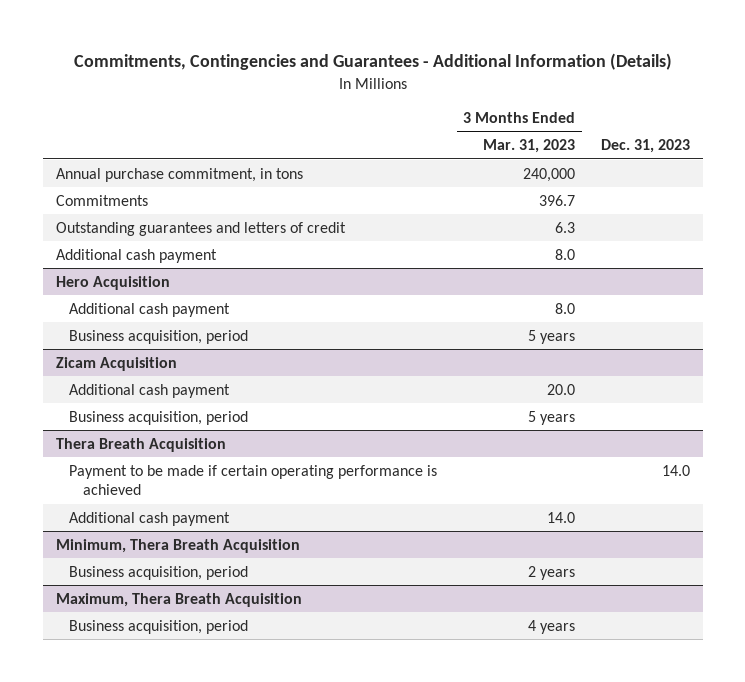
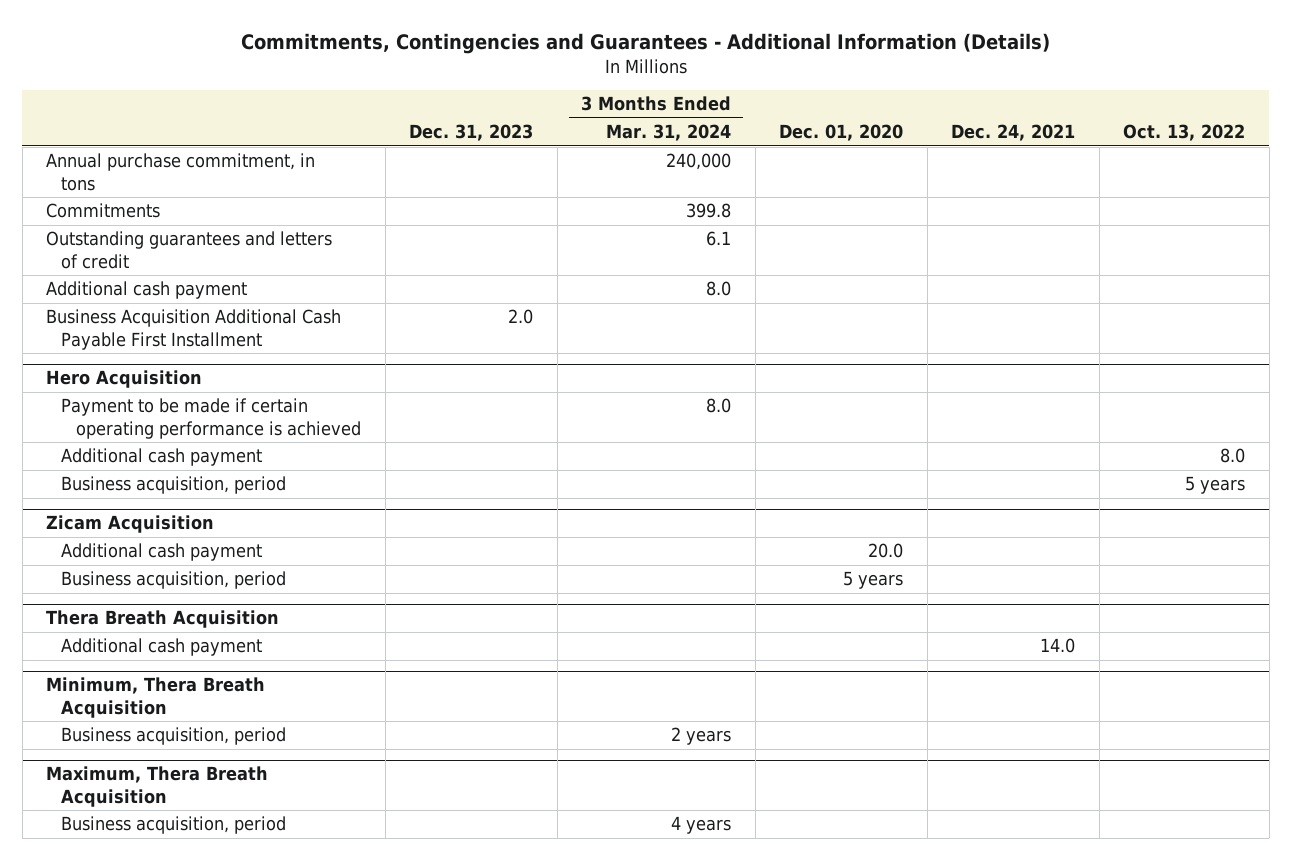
- | 3 Months Ended Mar. 31, 2023 | Dec. 31, 2023
+ | Dec. 31, 2023 | 3 Months Ended Mar. 31, 2024 | Dec. 01, 2020 | Dec. 24, 2021 | Oct. 13, 2022
+ Business Acquisition Additional Cash Payable First Installment | 2.0 | | | |
@ Hero Acquisition
+ Payment to be made if certain operating performance is achieved | | 8.0 | | |
@ Thera Breath Acquisition
- Payment to be made if certain operating performance is achieved | | 14.0

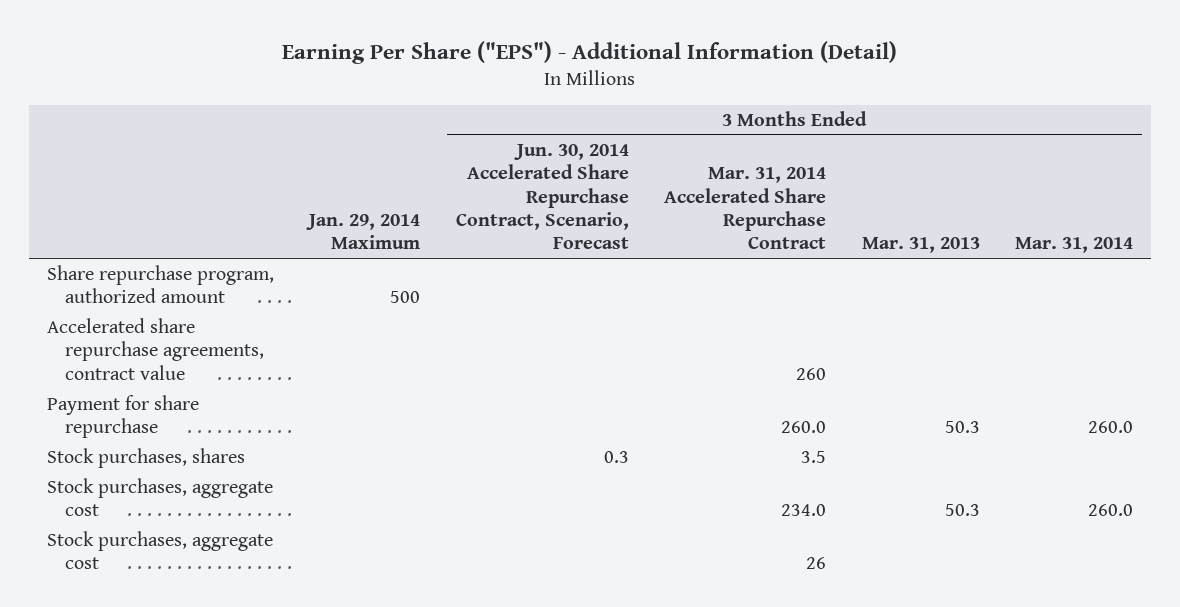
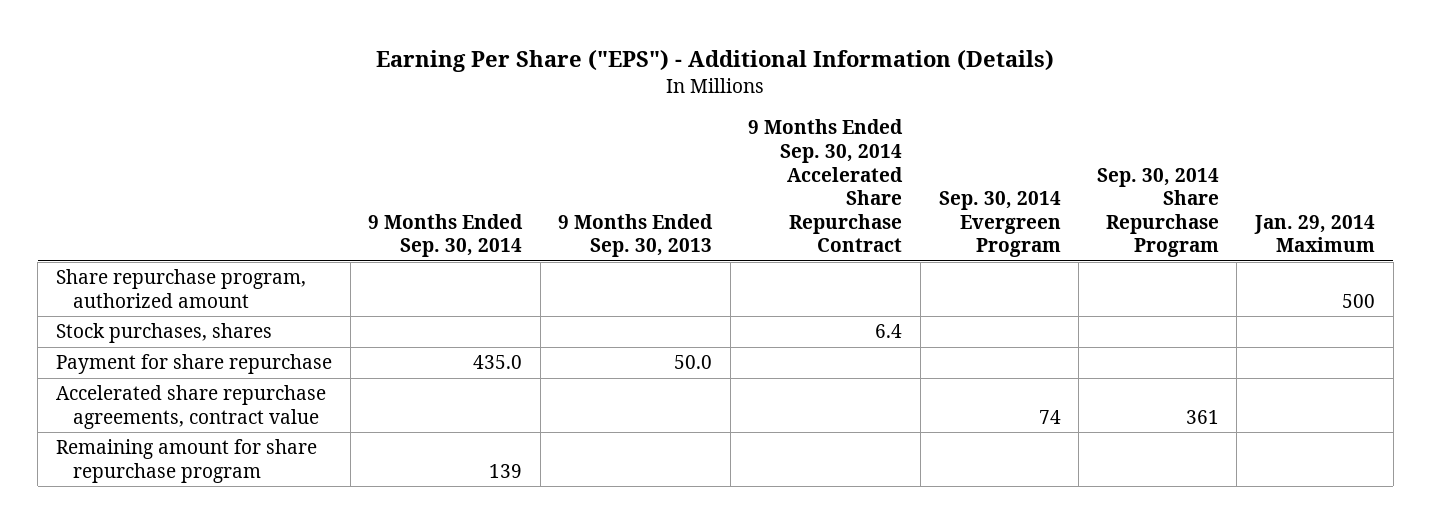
- Earning Per Share ("EPS") - Additional Information (Detail)
+ Earning Per Share ("EPS") - Additional Information (Details)
- | Jan. 29, 2014 Maximum | 3 Months Ended Jun. 30, 2014 Accelerated Share Repurchase Contract, Scenario, Forecast | 3 Months Ended Mar. 31, 2014 Accelerated Share Repurchase Contract | 3 Months Ended Mar. 31, 2013 | 3 Months Ended Mar. 31, 2014
+ | 9 Months Ended Sep. 30, 2014 | 9 Months Ended Sep. 30, 2013 | 9 Months Ended Sep. 30, 2014 Accelerated Share Repurchase Contract | Sep. 30, 2014 Evergreen Program | Sep. 30, 2014 Share Repurchase Program | Jan. 29, 2014 Maximum
- Stock purchases, aggregate cost | | | 234.0 | 50.3 | 260.0
- Stock purchases, aggregate cost | | | 26 | |
moved down: Payment for share repurchase | 435.0 | 50.0 | | | |
moved down: Accelerated share repurchase agreements, contract value | | | | 74 | 361 |
+ Remaining amount for share repurchase program | 139 | | | | |

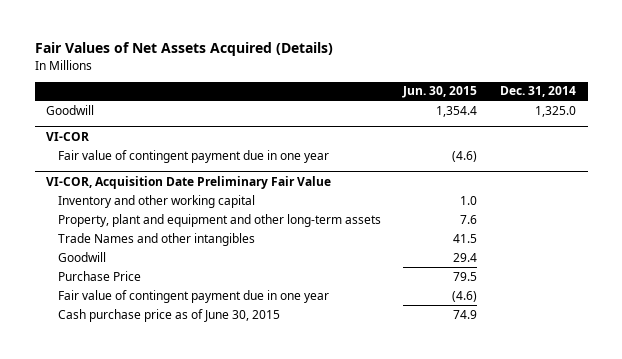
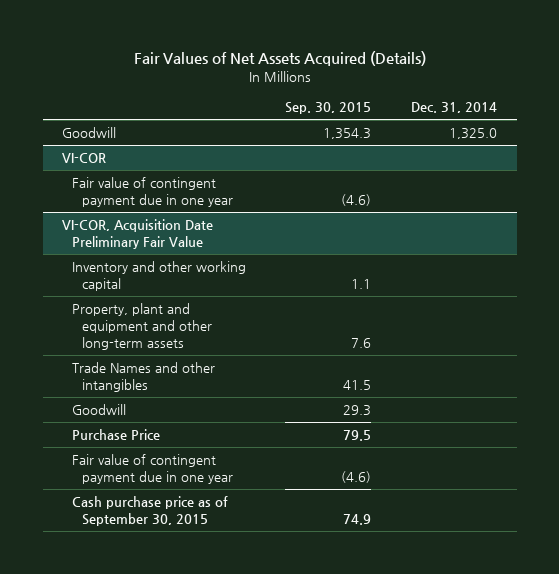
- | Jun. 30, 2015 | Dec. 31, 2014
+ | Sep. 30, 2015 | Dec. 31, 2014
@ VI-COR, Acquisition Date Preliminary Fair Value
- Cash purchase price as of June 30, 2015 | 74.9 |
+ Cash purchase price as of September 30, 2015 | 74.9 |

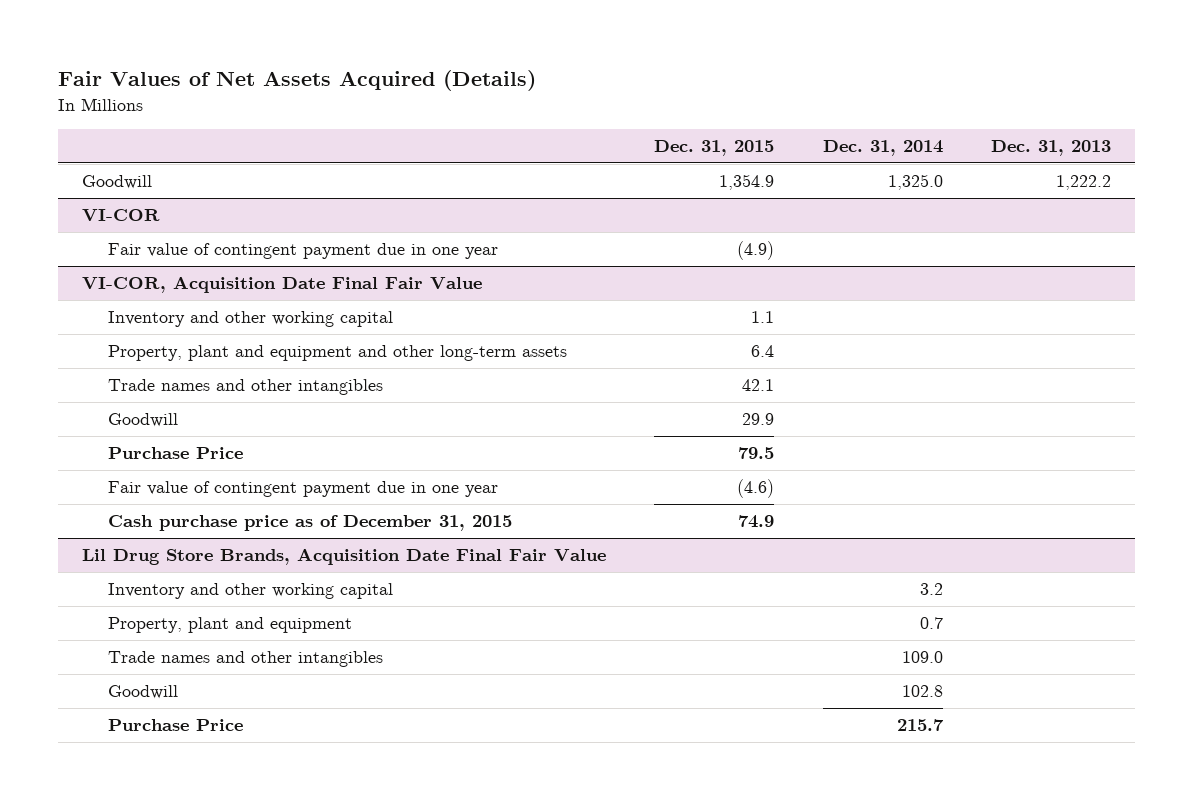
- | Sep. 30, 2015 | Dec. 31, 2014
+ | Dec. 31, 2015 | Dec. 31, 2014 | Dec. 31, 2013
- VI-COR, Acquisition Date Preliminary Fair Value
+ VI-COR, Acquisition Date Final Fair Value
- Trade Names and other intangibles | 41.5 |
+ Trade names and other intangibles | 42.1 | |
- Cash purchase price as of September 30, 2015 | 74.9 |
+ Cash purchase price as of December 31, 2015 | 74.9 | |
+ Lil Drug Store Brands, Acquisition Date Final Fair Value
+ Inventory and other working capital | | 3.2 |
+ Property, plant and equipment | | 0.7 |
+ Trade names and other intangibles | | 109.0 |
+ Goodwill | | 102.8 |
+ Purchase Price | | 215.7 |

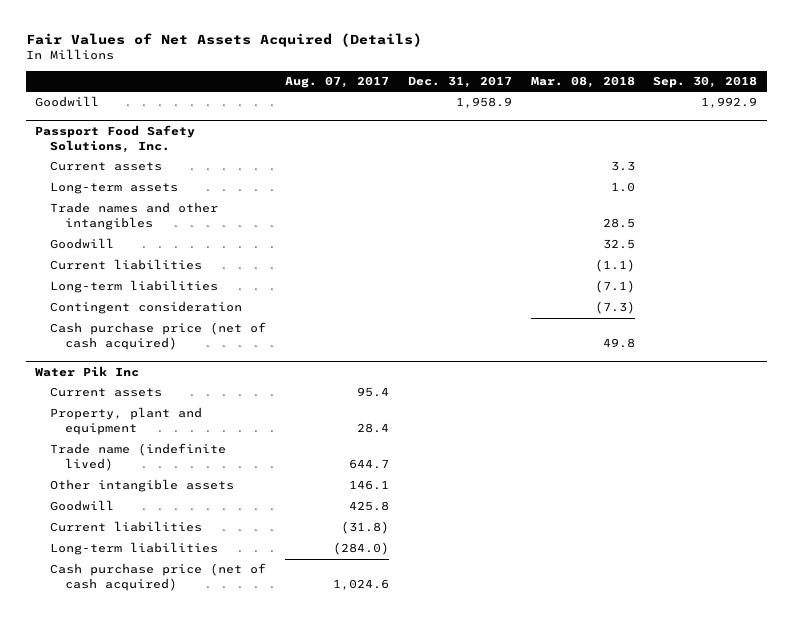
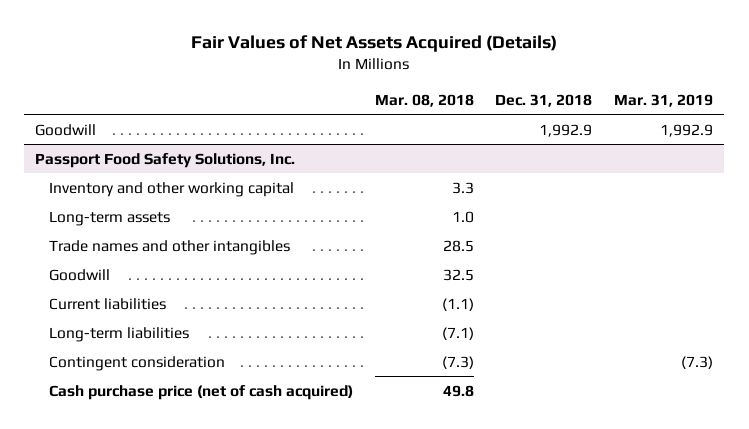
- | Aug. 07, 2017 | Dec. 31, 2017 | Mar. 08, 2018 | Sep. 30, 2018
+ | Mar. 08, 2018 | Dec. 31, 2018 | Mar. 31, 2019
@ Passport Food Safety Solutions, Inc.
- Current assets | | | 3.3 |
+ Inventory and other working capital | 3.3 | |
- Water Pik Inc
- Current assets | 95.4 | | |
- Property, plant and equipment | 28.4 | | |
- Trade name (indefinite lived) | 644.7 | | |
- Other intangible assets | 146.1 | | |
- Goodwill | 425.8 | | |
- Current liabilities | (31.8) | | |
- Long-term liabilities | (284.0) | | |
- Cash purchase price (net of cash acquired) | 1,024.6 | | |

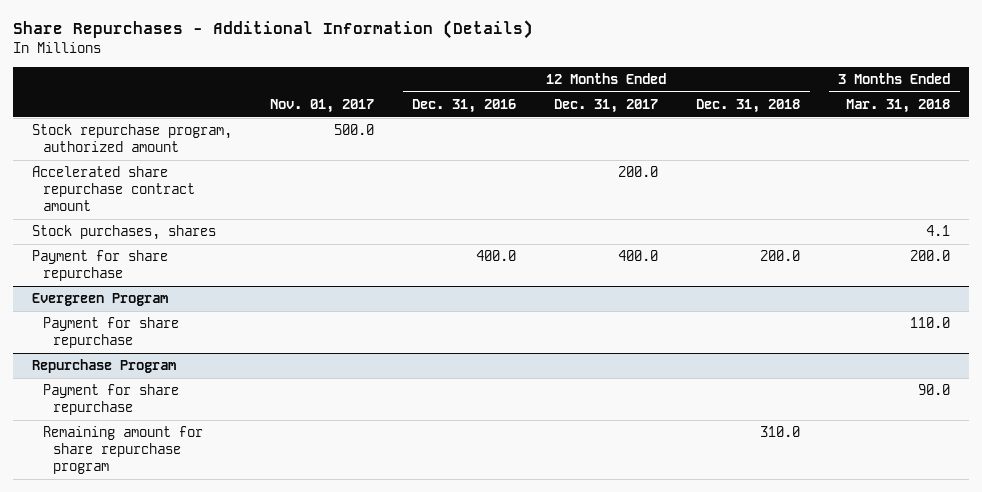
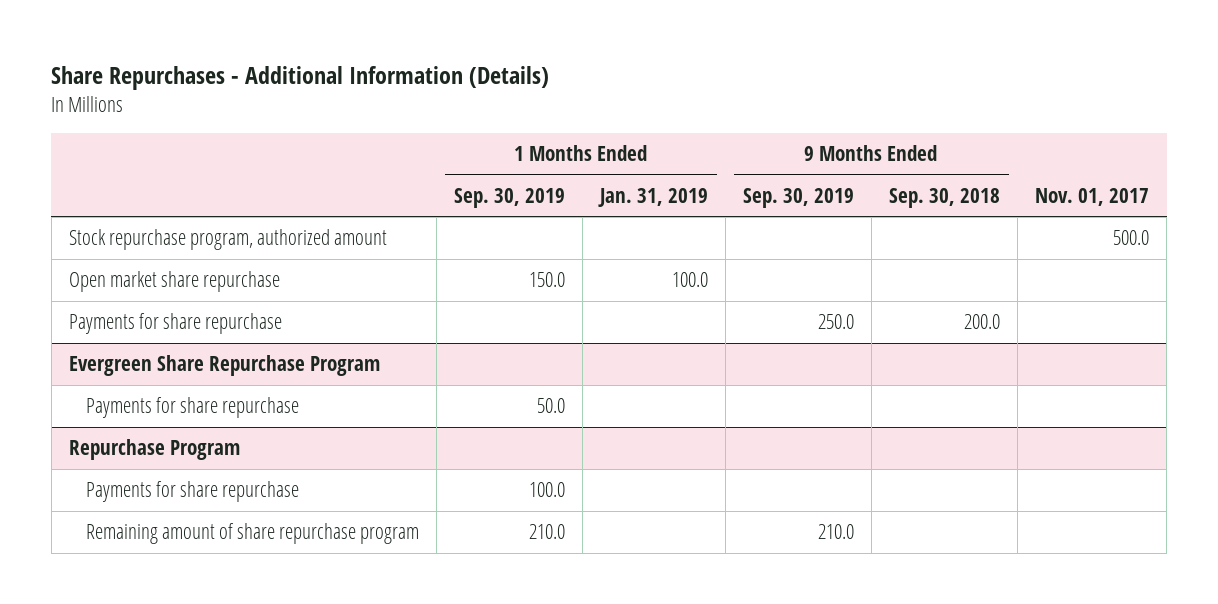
- | Nov. 01, 2017 | 12 Months Ended Dec. 31, 2016 | 12 Months Ended Dec. 31, 2017 | 12 Months Ended Dec. 31, 2018 | 3 Months Ended Mar. 31, 2018
+ | 1 Months Ended Sep. 30, 2019 | 1 Months Ended Jan. 31, 2019 | 9 Months Ended Sep. 30, 2019 | 9 Months Ended Sep. 30, 2018 | Nov. 01, 2017
- Accelerated share repurchase contract amount | | | 200.0 | |
- Stock purchases, shares | | | | | 4.1
- Payment for share repurchase | | 400.0 | 400.0 | 200.0 | 200.0
- Evergreen Program
- Payment for share repurchase | | | | | 110.0
+ Open market share repurchase | 150.0 | 100.0 | | |
+ Payments for share repurchase | | | 250.0 | 200.0 |
+ Evergreen Share Repurchase Program
+ Payments for share repurchase | 50.0 | | | |
@ Repurchase Program
- Payment for share repurchase | | | | | 90.0
- Remaining amount for share repurchase program | | | | 310.0 |
+ Payments for share repurchase | 100.0 | | | |
+ Remaining amount of share repurchase program | 210.0 | | 210.0 | |

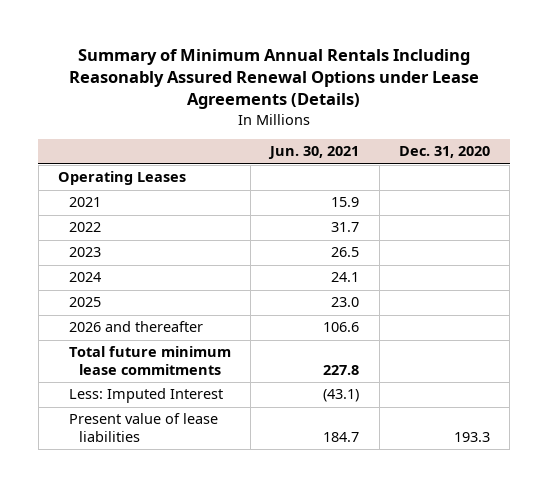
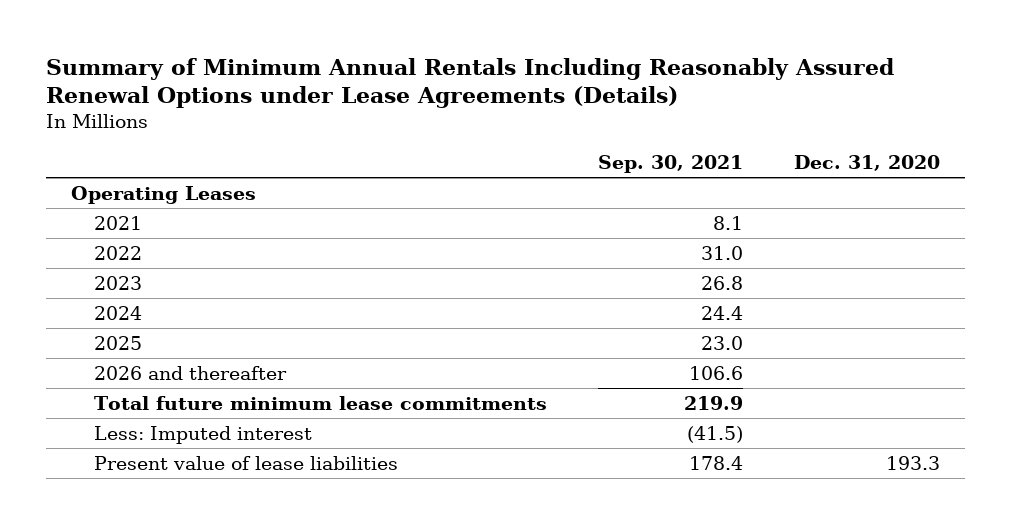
- | Jun. 30, 2021 | Dec. 31, 2020
+ | Sep. 30, 2021 | Dec. 31, 2020
- Less: Imputed Interest | (43.1) |
+ Less: Imputed interest | (41.5) |

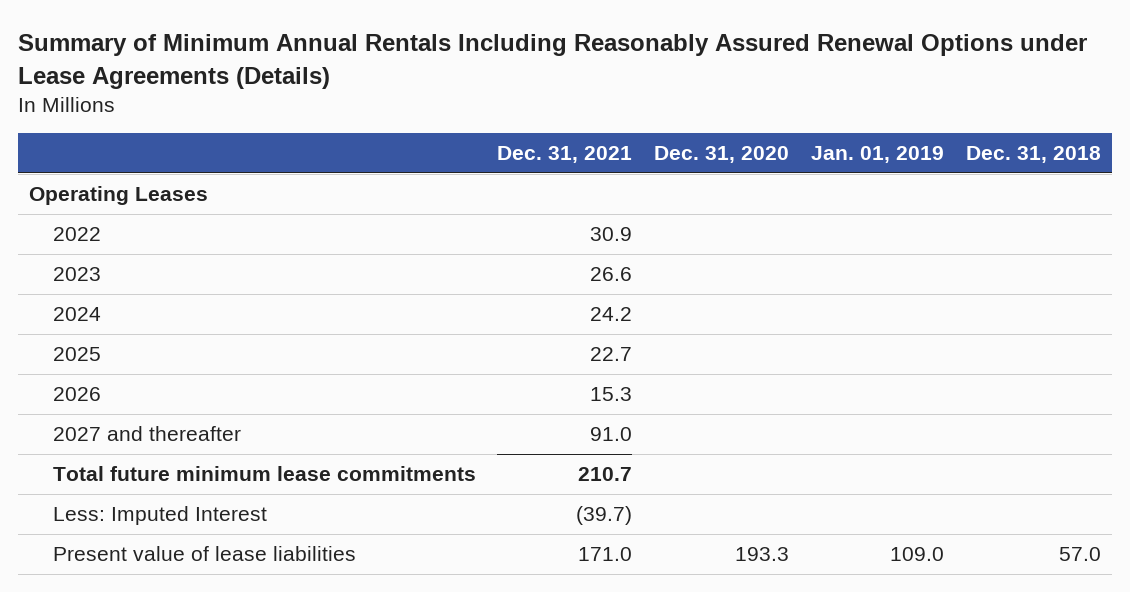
- | Sep. 30, 2021 | Dec. 31, 2020
+ | Dec. 31, 2021 | Dec. 31, 2020 | Jan. 01, 2019 | Dec. 31, 2018
- 2021 | 8.1 |
- 2026 and thereafter | 106.6 |
+ 2026 | 15.3 | | |
+ 2027 and thereafter | 91.0 | | |
- Less: Imputed interest | (41.5) |
+ Less: Imputed Interest | (39.7) | | |

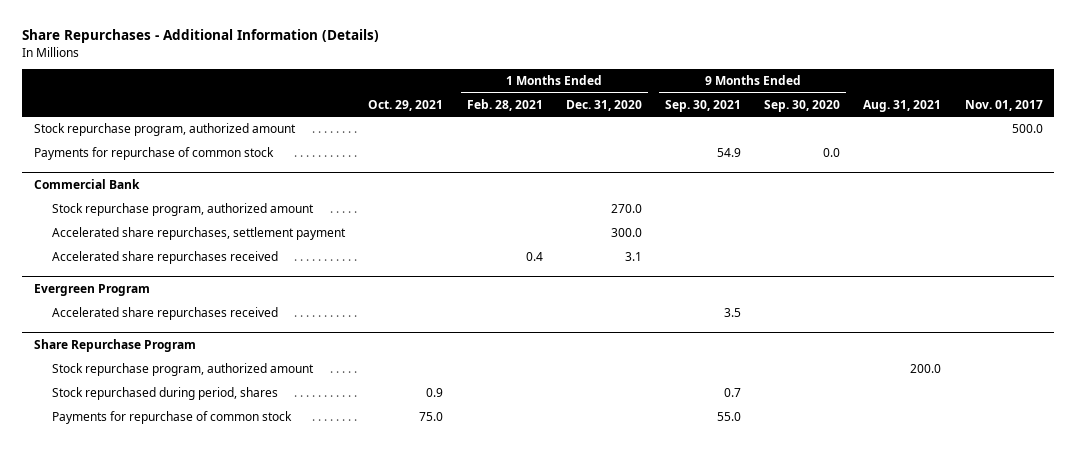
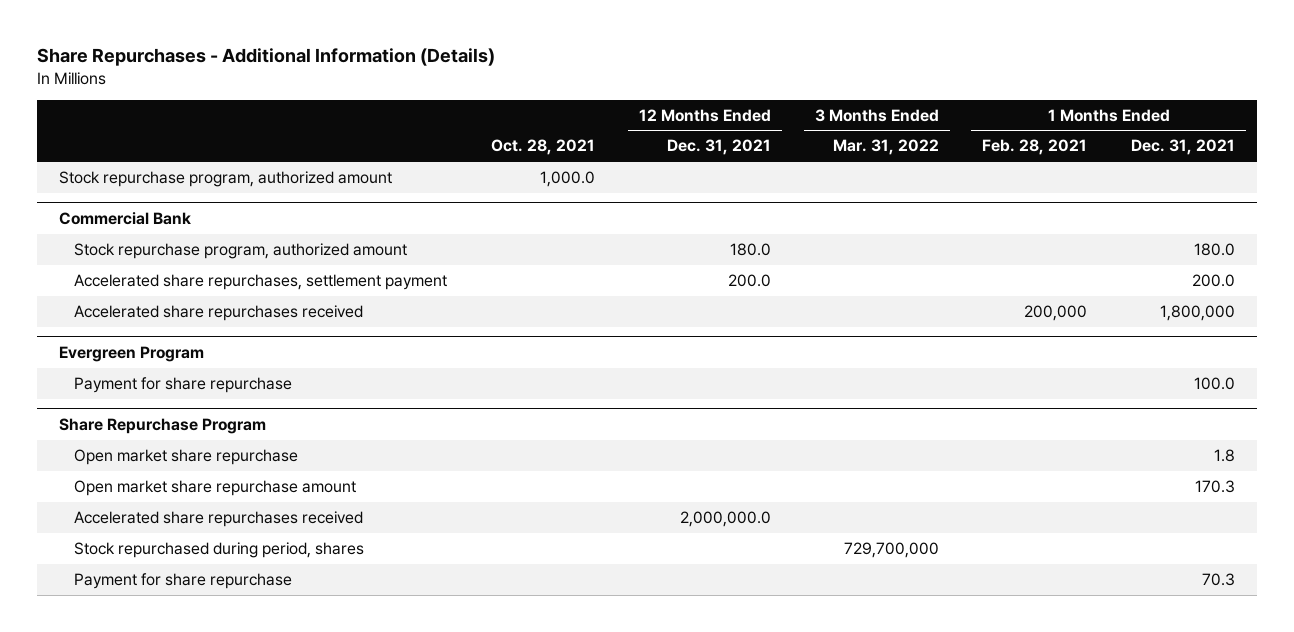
- | Oct. 29, 2021 | 1 Months Ended Feb. 28, 2021 | 1 Months Ended Dec. 31, 2020 | 9 Months Ended Sep. 30, 2021 | 9 Months Ended Sep. 30, 2020 | Aug. 31, 2021 | Nov. 01, 2017
+ | Oct. 28, 2021 | 12 Months Ended Dec. 31, 2021 | 3 Months Ended Mar. 31, 2022 | 1 Months Ended Feb. 28, 2021 | 1 Months Ended Dec. 31, 2021
- Payments for repurchase of common stock | | | | 54.9 | 0.0 | |
@ Commercial Bank
- Accelerated share repurchases received | | 0.4 | 3.1 | | | |
+ Accelerated share repurchases received | | | | 200,000 | 1,800,000
@ Evergreen Program
- Accelerated share repurchases received | | | | 3.5 | | |
+ Payment for share repurchase | | | | | 100.0
@ Share Repurchase Program
- Stock repurchase program, authorized amount | | | | | | 200.0 |
+ Open market share repurchase | | | | | 1.8
+ Open market share repurchase amount | | | | | 170.3
+ Accelerated share repurchases received | | 2,000,000.0 | | |
- Payments for repurchase of common stock | 75.0 | | | 55.0 | | |
+ Payment for share repurchase | | | | | 70.3

